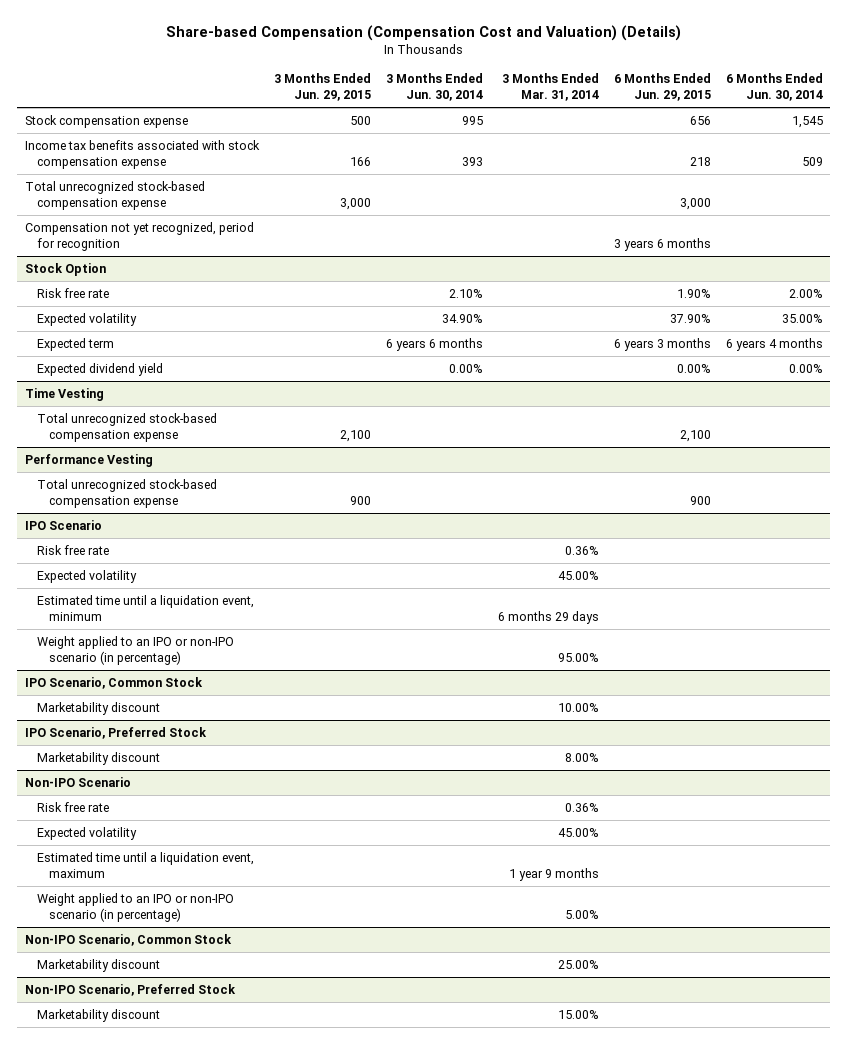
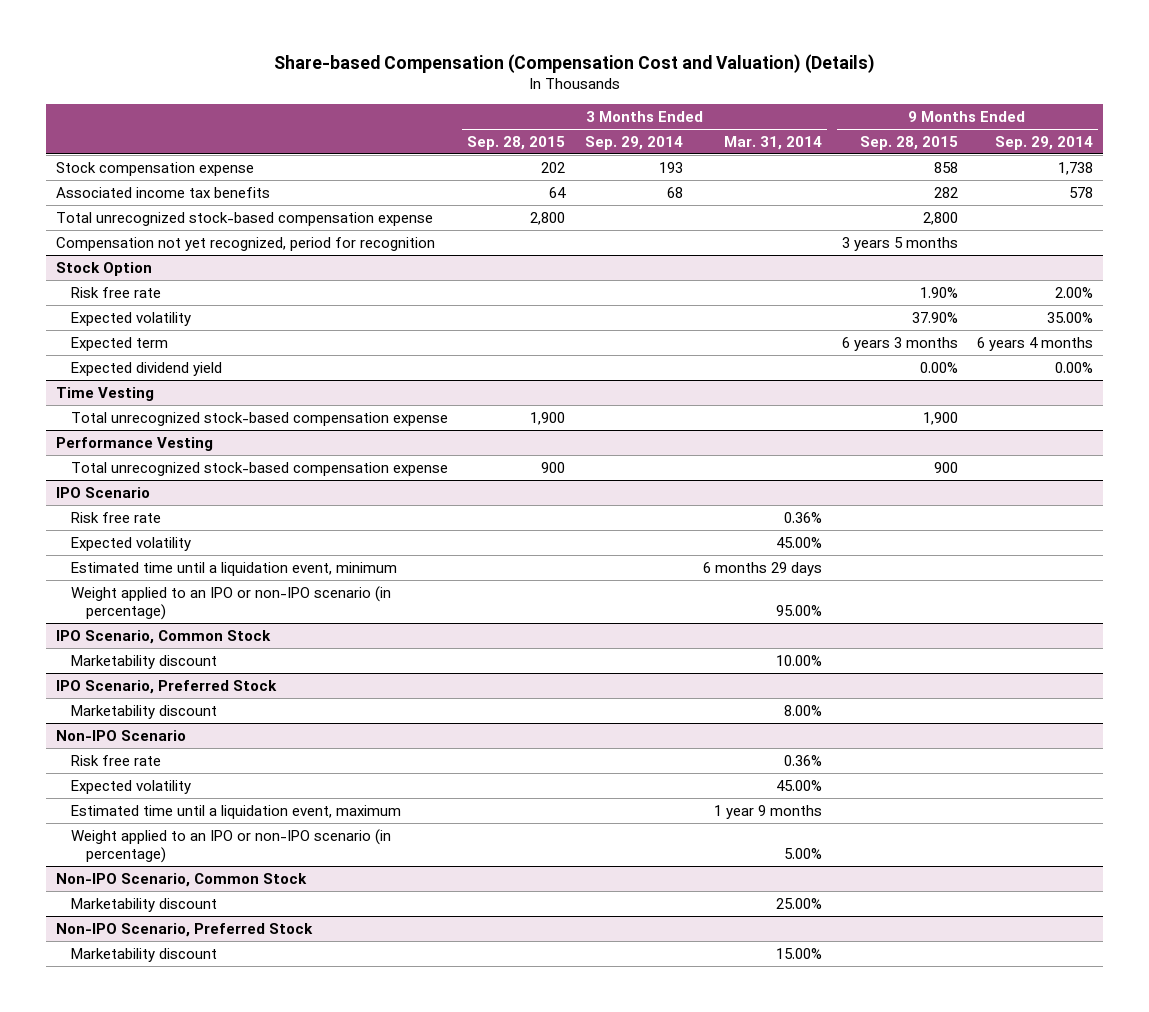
- | 3 Months Ended Jun. 29, 2015 | 3 Months Ended Jun. 30, 2014 | 3 Months Ended Mar. 31, 2014 | 6 Months Ended Jun. 29, 2015 | 6 Months Ended Jun. 30, 2014
+ | 3 Months Ended Sep. 28, 2015 | 3 Months Ended Sep. 29, 2014 | 3 Months Ended Mar. 31, 2014 | 9 Months Ended Sep. 28, 2015 | 9 Months Ended Sep. 29, 2014
- Income tax benefits associated with stock compensation expense | 166 | 393 | | 218 | 509
+ Associated income tax benefits | 64 | 68 | | 282 | 578

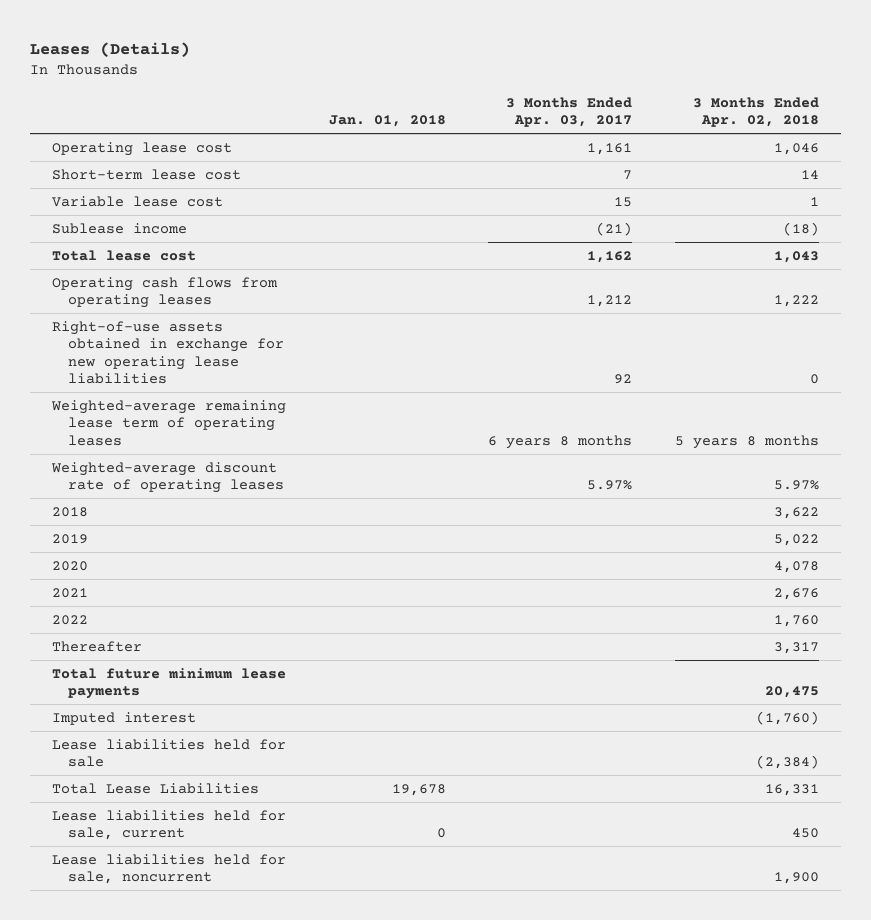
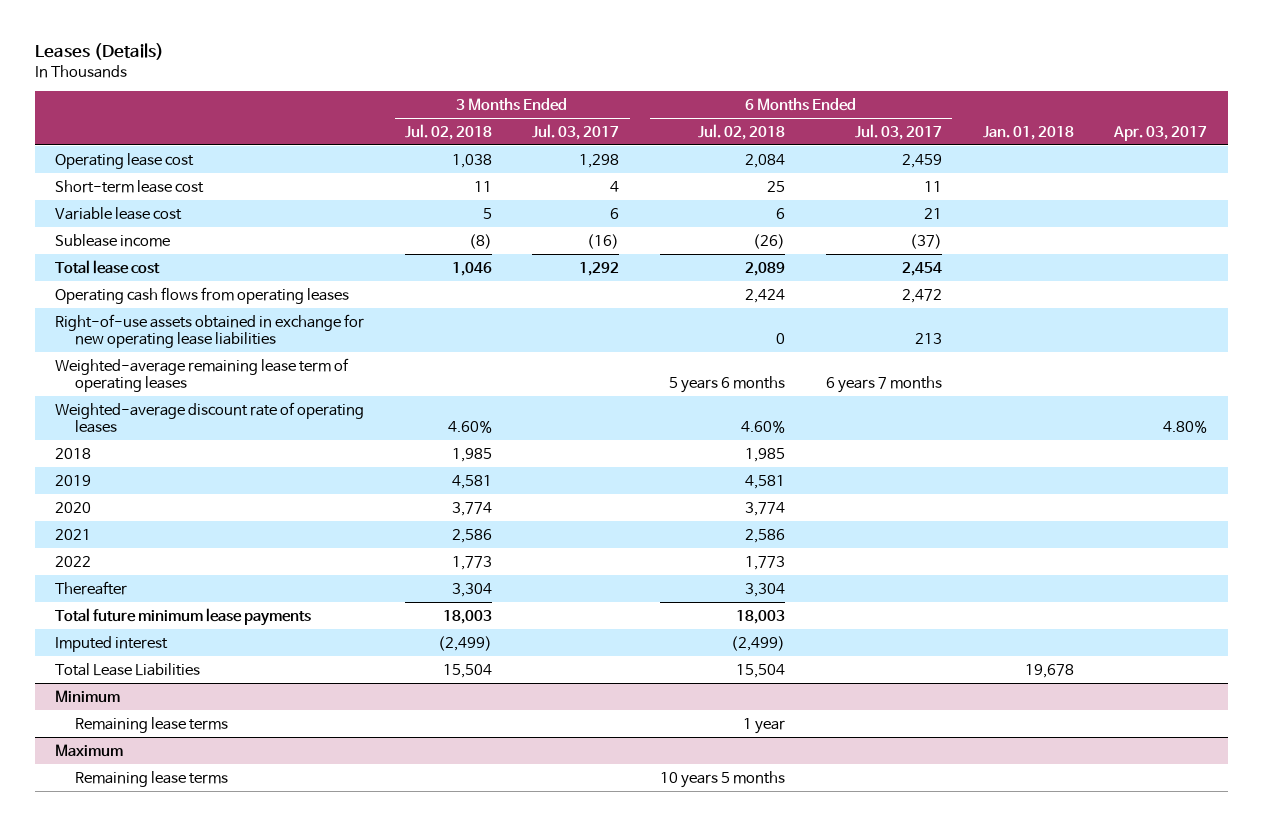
- | Jan. 01, 2018 | 3 Months Ended Apr. 03, 2017 | 3 Months Ended Apr. 02, 2018
+ | 3 Months Ended Jul. 02, 2018 | 3 Months Ended Jul. 03, 2017 | 6 Months Ended Jul. 02, 2018 | 6 Months Ended Jul. 03, 2017 | Jan. 01, 2018 | Apr. 03, 2017
- Lease liabilities held for sale | | | (2,384)
- Lease liabilities held for sale, current | 0 | | 450
- Lease liabilities held for sale, noncurrent | | | 1,900
+ Minimum
+ Remaining lease terms | | | 1 year | | |
+ Maximum
+ Remaining lease terms | | | 10 years 5 months | | |

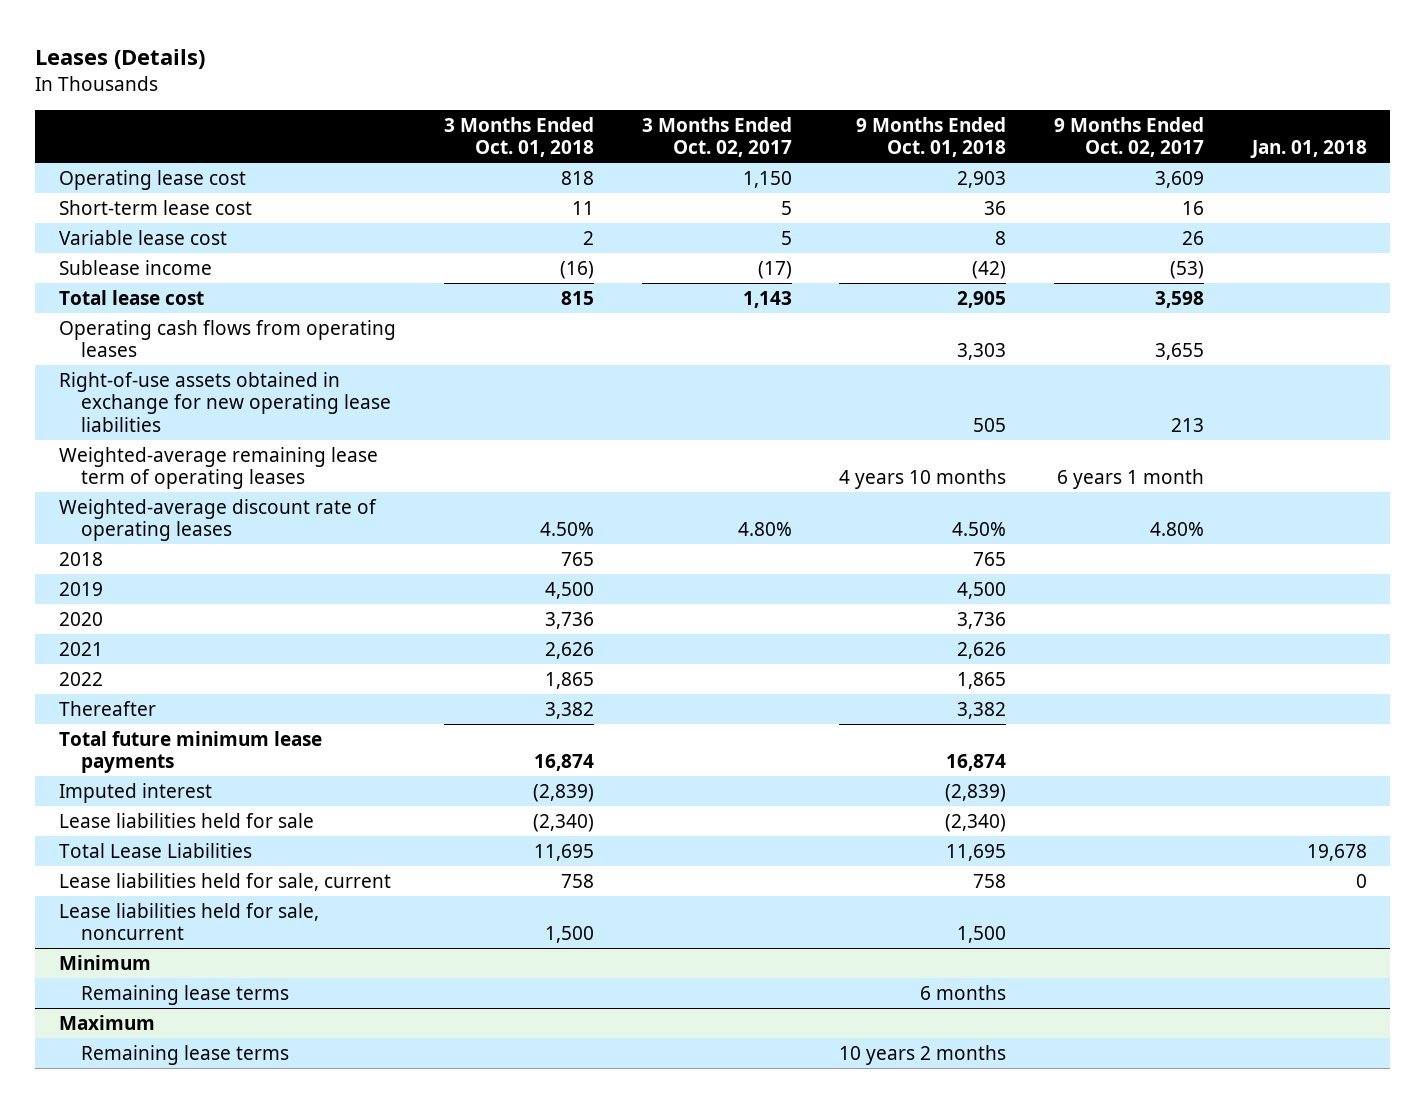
- | 3 Months Ended Jul. 02, 2018 | 3 Months Ended Jul. 03, 2017 | 6 Months Ended Jul. 02, 2018 | 6 Months Ended Jul. 03, 2017 | Jan. 01, 2018 | Apr. 03, 2017
+ | 3 Months Ended Oct. 01, 2018 | 3 Months Ended Oct. 02, 2017 | 9 Months Ended Oct. 01, 2018 | 9 Months Ended Oct. 02, 2017 | Jan. 01, 2018
+ Lease liabilities held for sale | (2,340) | | (2,340) | |
+ Lease liabilities held for sale, current | 758 | | 758 | | 0
+ Lease liabilities held for sale, noncurrent | 1,500 | | 1,500 | |

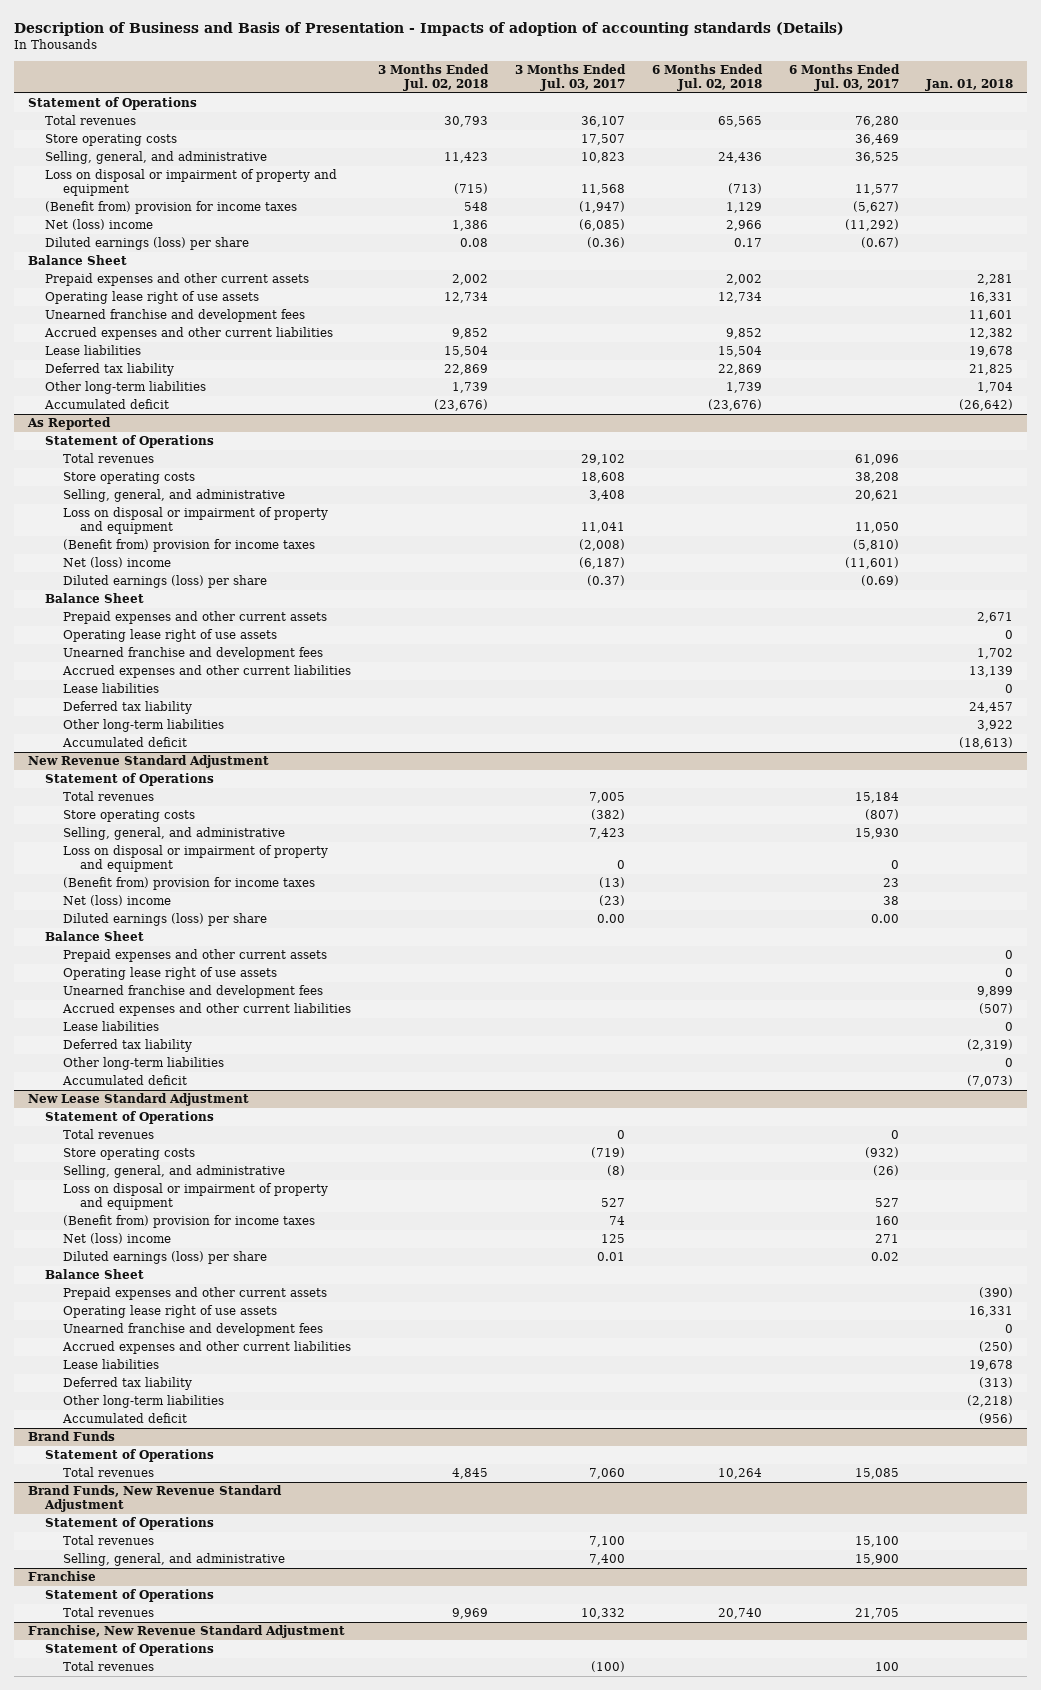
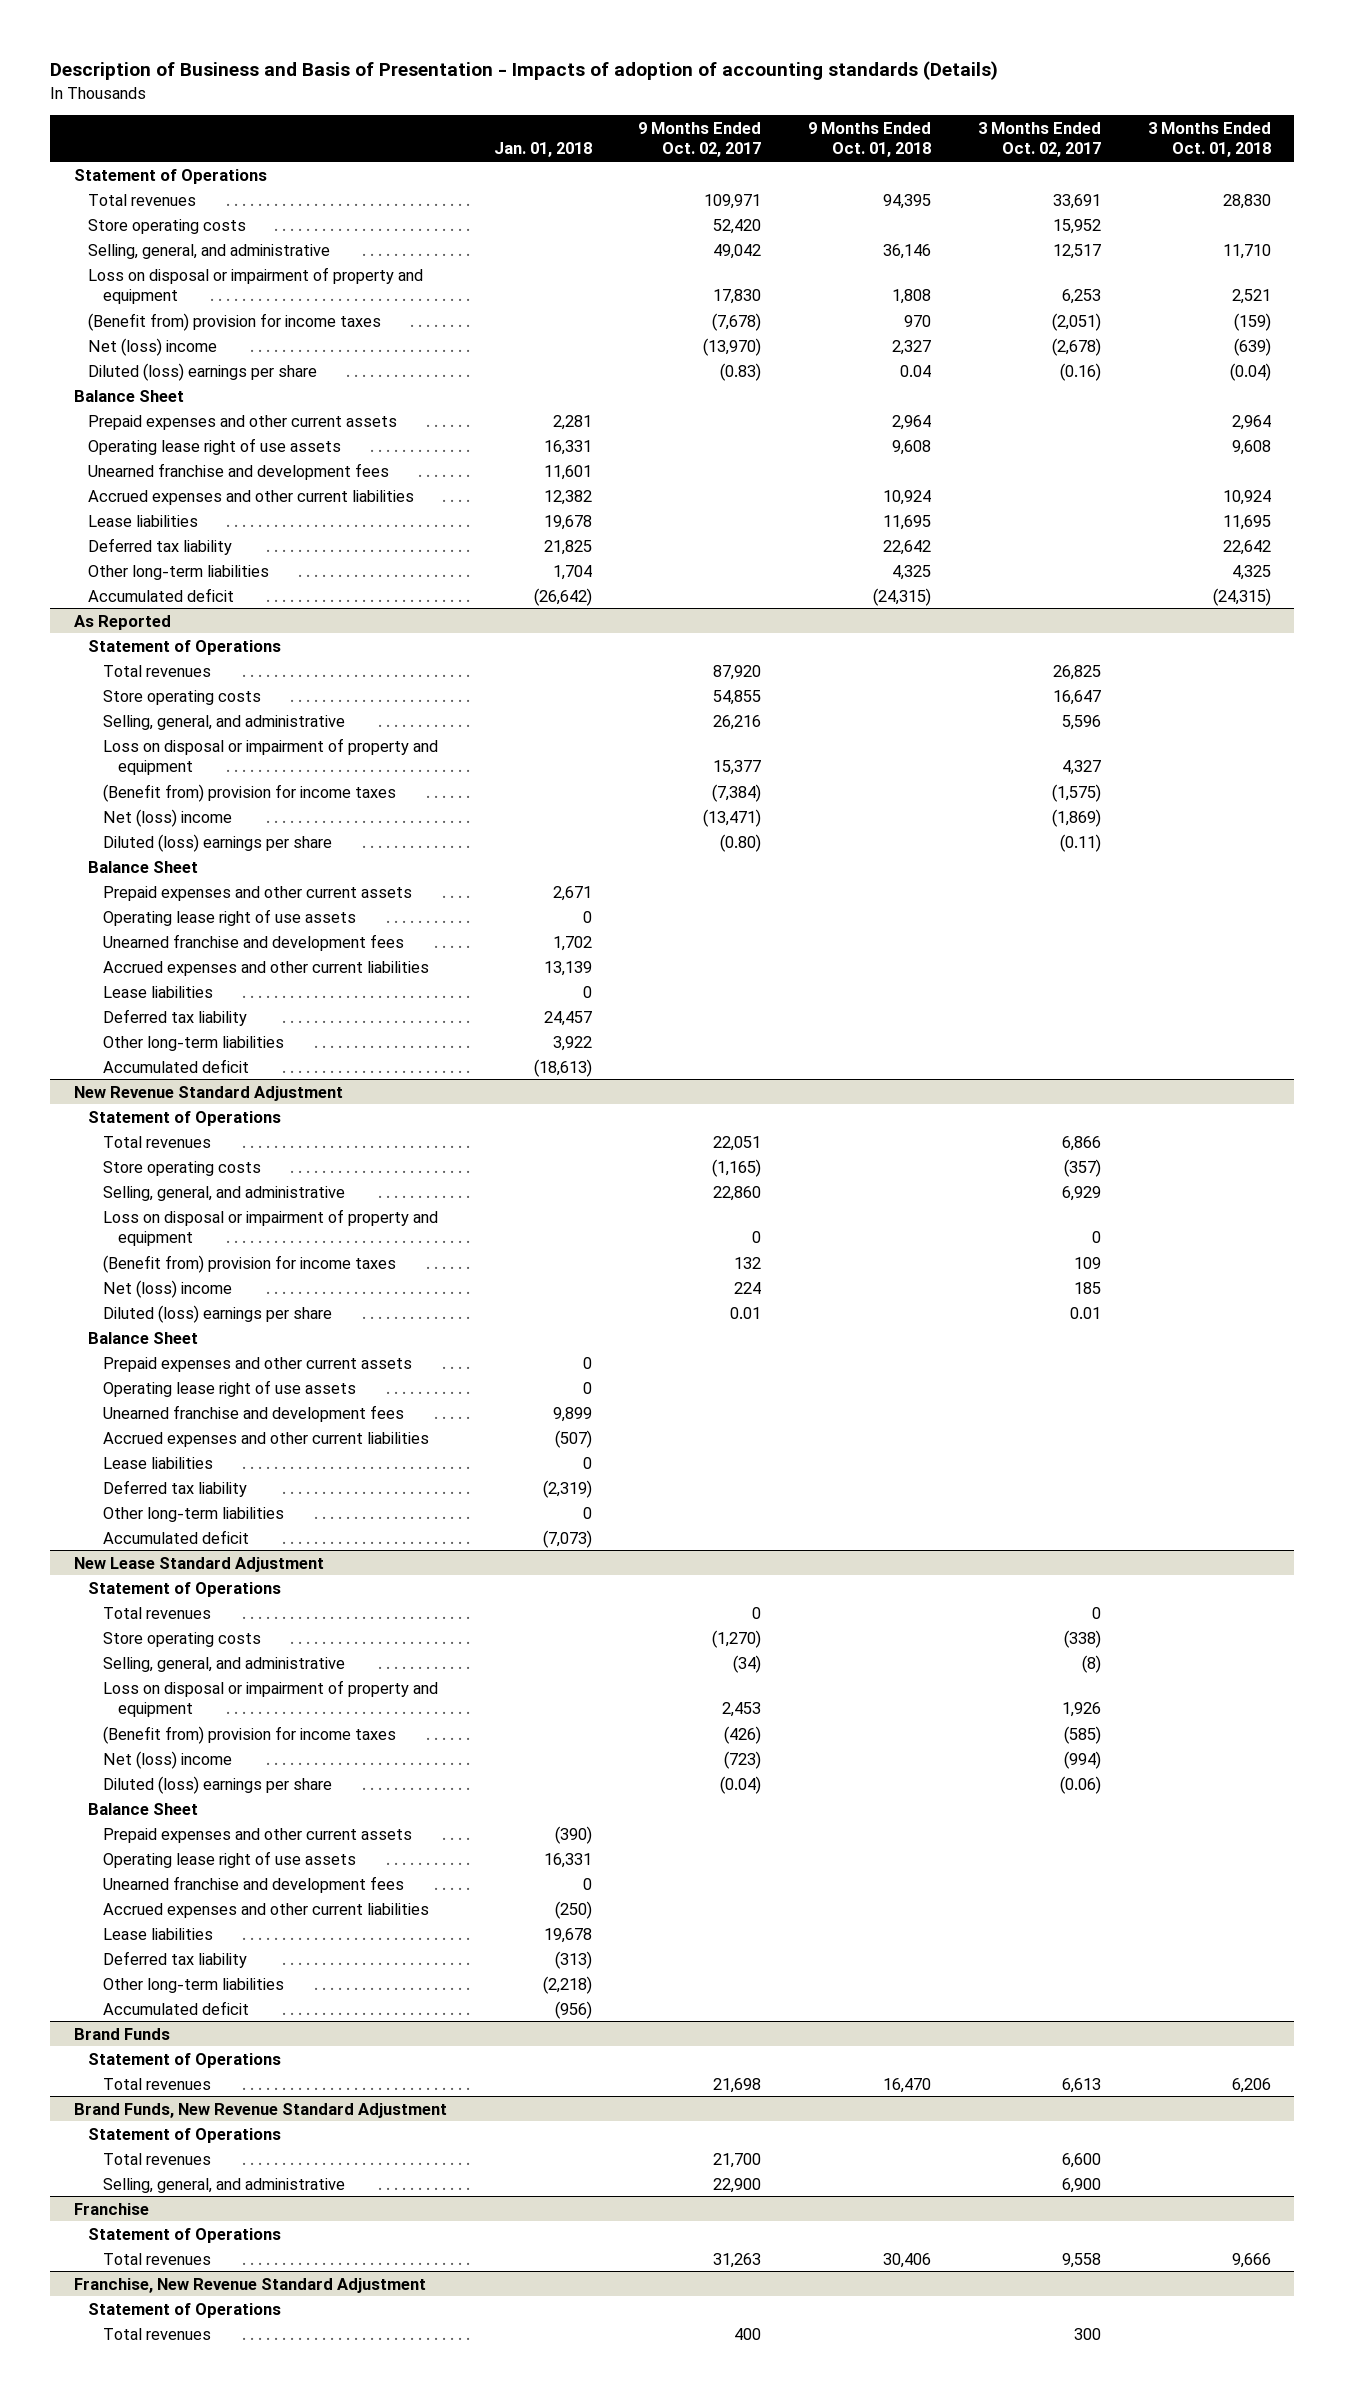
- | 3 Months Ended Jul. 02, 2018 | 3 Months Ended Jul. 03, 2017 | 6 Months Ended Jul. 02, 2018 | 6 Months Ended Jul. 03, 2017 | Jan. 01, 2018
+ | Jan. 01, 2018 | 9 Months Ended Oct. 02, 2017 | 9 Months Ended Oct. 01, 2018 | 3 Months Ended Oct. 02, 2017 | 3 Months Ended Oct. 01, 2018
- Diluted earnings (loss) per share | 0.08 | (0.36) | 0.17 | (0.67) |
+ Diluted (loss) earnings per share | | (0.83) | 0.04 | (0.16) | (0.04)
@ As Reported
- Diluted earnings (loss) per share | | (0.37) | | (0.69) |
+ Diluted (loss) earnings per share | | (0.80) | | (0.11) |
@ New Revenue Standard Adjustment
- Diluted earnings (loss) per share | | 0.00 | | 0.00 |
+ Diluted (loss) earnings per share | | 0.01 | | 0.01 |
@ New Lease Standard Adjustment
- Diluted earnings (loss) per share | | 0.01 | | 0.02 |
+ Diluted (loss) earnings per share | | (0.04) | | (0.06) |

